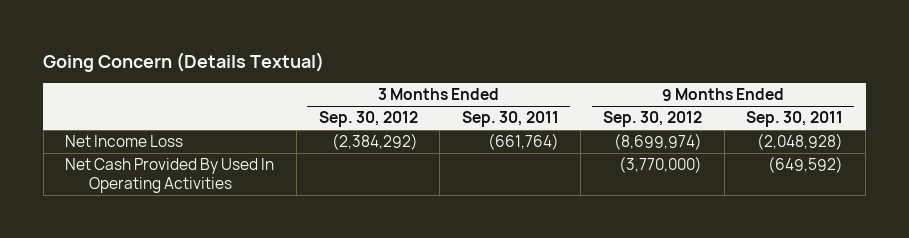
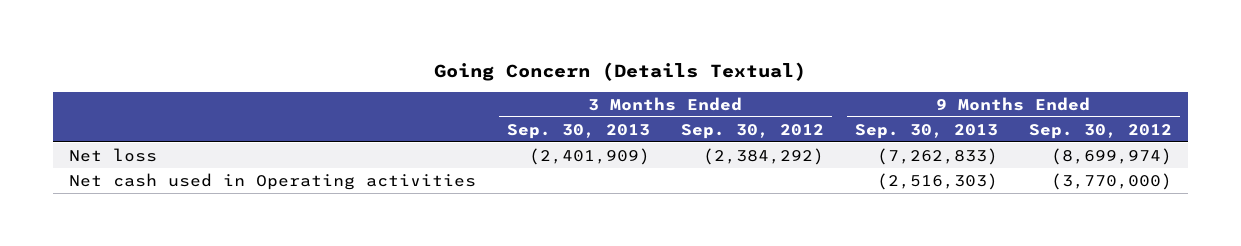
- | 3 Months Ended Sep. 30, 2012 | 3 Months Ended Sep. 30, 2011 | 9 Months Ended Sep. 30, 2012 | 9 Months Ended Sep. 30, 2011
+ | 3 Months Ended Sep. 30, 2013 | 3 Months Ended Sep. 30, 2012 | 9 Months Ended Sep. 30, 2013 | 9 Months Ended Sep. 30, 2012
- Net Income Loss | (2,384,292) | (661,764) | (8,699,974) | (2,048,928)
- Net Cash Provided By Used In Operating Activities | | | (3,770,000) | (649,592)
+ Net loss | (2,401,909) | (2,384,292) | (7,262,833) | (8,699,974)
+ Net cash used in Operating activities | | | (2,516,303) | (3,770,000)

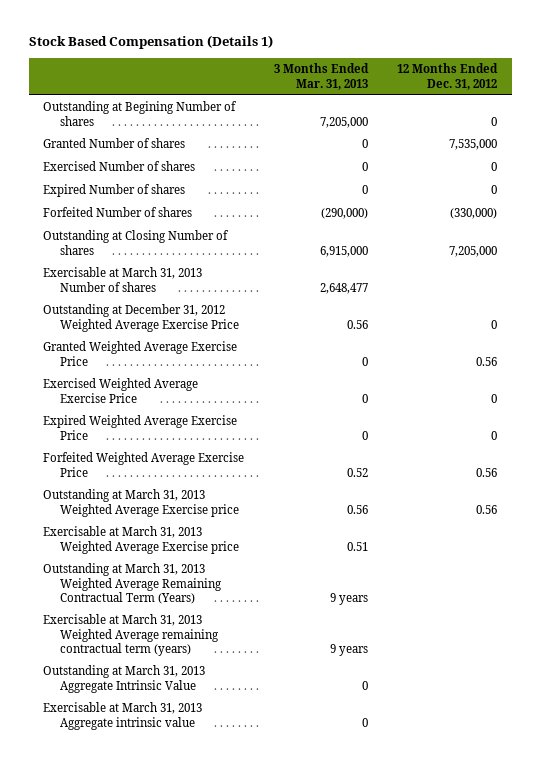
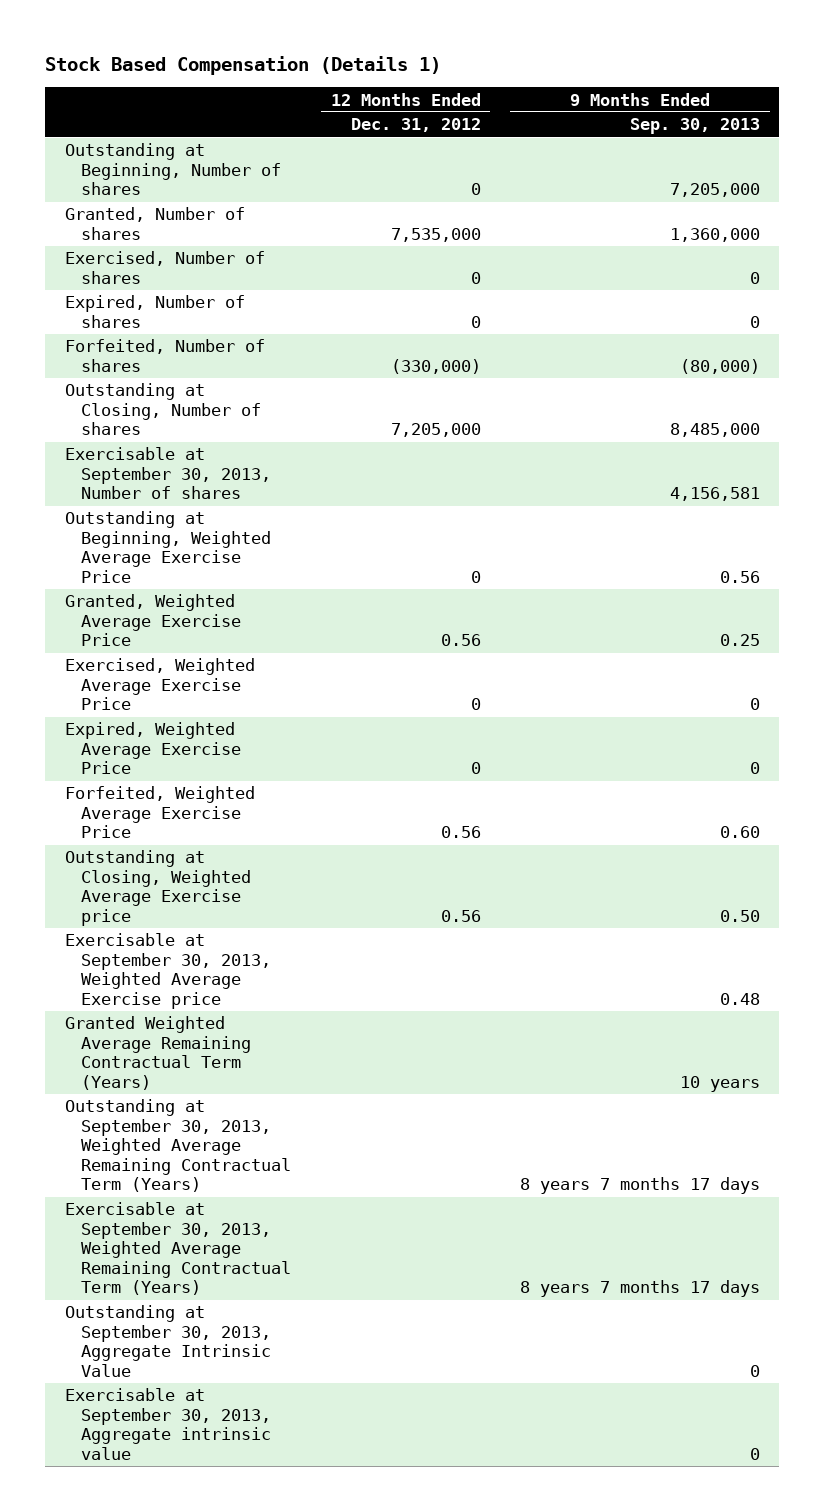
- | 3 Months Ended Mar. 31, 2013 | 12 Months Ended Dec. 31, 2012
+ | 12 Months Ended Dec. 31, 2012 | 9 Months Ended Sep. 30, 2013
- Outstanding at Begining Number of shares | 7,205,000 | 0
- Granted Number of shares | 0 | 7,535,000
- Exercised Number of shares | 0 | 0
- Expired Number of shares | 0 | 0
- Forfeited Number of shares | (290,000) | (330,000)
- Outstanding at Closing Number of shares | 6,915,000 | 7,205,000
- Exercisable at March 31, 2013 Number of shares | 2,648,477 |
- Outstanding at December 31, 2012 Weighted Average Exercise Price | 0.56 | 0
- Granted Weighted Average Exercise Price | 0 | 0.56
- Exercised Weighted Average Exercise Price | 0 | 0
- Expired Weighted Average Exercise Price | 0 | 0
- Forfeited Weighted Average Exercise Price | 0.52 | 0.56
- Outstanding at March 31, 2013 Weighted Average Exercise price | 0.56 | 0.56
- Exercisable at March 31, 2013 Weighted Average Exercise price | 0.51 |
- Outstanding at March 31, 2013 Weighted Average Remaining Contractual Term (Years) | 9 years |
- Exercisable at March 31, 2013 Weighted Average remaining contractual term (years) | 9 years |
- Outstanding at March 31, 2013 Aggregate Intrinsic Value | 0 |
- Exercisable at March 31, 2013 Aggregate intrinsic value | 0 |
+ Outstanding at Beginning, Number of shares | 0 | 7,205,000
+ Granted, Number of shares | 7,535,000 | 1,360,000
+ Exercised, Number of shares | 0 | 0
+ Expired, Number of shares | 0 | 0
+ Forfeited, Number of shares | (330,000) | (80,000)
+ Outstanding at Closing, Number of shares | 7,205,000 | 8,485,000
+ Exercisable at September 30, 2013, Number of shares | | 4,156,581
+ Outstanding at Beginning, Weighted Average Exercise Price | 0 | 0.56
+ Granted, Weighted Average Exercise Price | 0.56 | 0.25
+ Exercised, Weighted Average Exercise Price | 0 | 0
+ Expired, Weighted Average Exercise Price | 0 | 0
+ Forfeited, Weighted Average Exercise Price | 0.56 | 0.60
+ Outstanding at Closing, Weighted Average Exercise price | 0.56 | 0.50
+ Exercisable at September 30, 2013, Weighted Average Exercise price | | 0.48
+ Granted Weighted Average Remaining Contractual Term (Years) | | 10 years
+ Outstanding at September 30, 2013, Weighted Average Remaining Contractual Term (Years) | | 8 years 7 months 17 days
+ Exercisable at September 30, 2013, Weighted Average Remaining Contractual Term (Years) | | 8 years 7 months 17 days
+ Outstanding at September 30, 2013, Aggregate Intrinsic Value | | 0
+ Exercisable at September 30, 2013, Aggregate intrinsic value | | 0

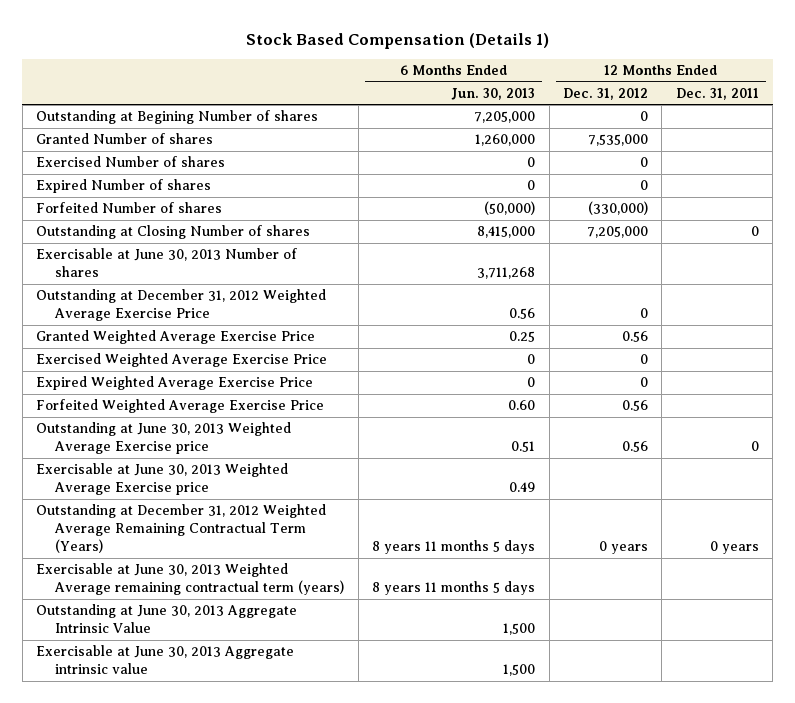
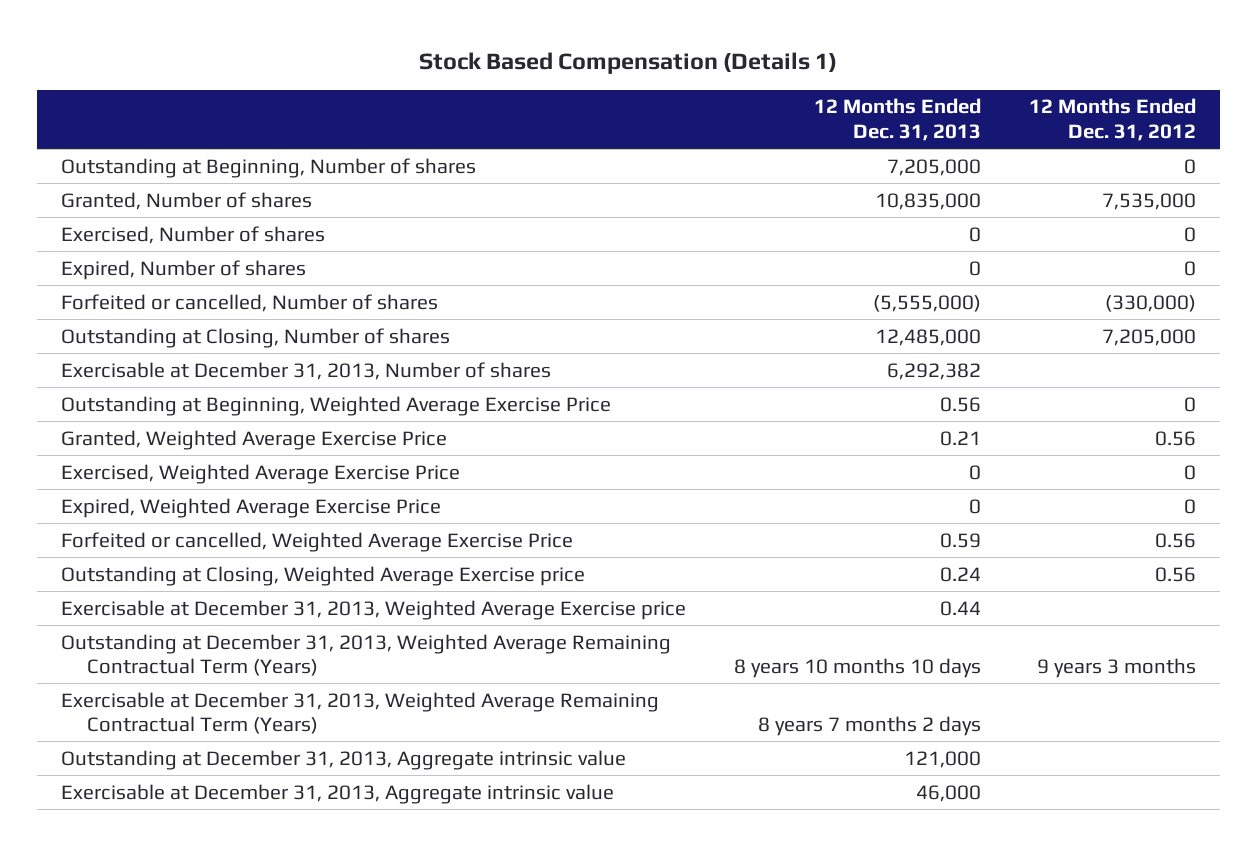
- | 6 Months Ended Jun. 30, 2013 | 12 Months Ended Dec. 31, 2012 | 12 Months Ended Dec. 31, 2011
+ | 12 Months Ended Dec. 31, 2013 | 12 Months Ended Dec. 31, 2012
- Outstanding at Begining Number of shares | 7,205,000 | 0 |
- Granted Number of shares | 1,260,000 | 7,535,000 |
- Exercised Number of shares | 0 | 0 |
- Expired Number of shares | 0 | 0 |
- Forfeited Number of shares | (50,000) | (330,000) |
- Outstanding at Closing Number of shares | 8,415,000 | 7,205,000 | 0
- Exercisable at June 30, 2013 Number of shares | 3,711,268 | |
- Outstanding at December 31, 2012 Weighted Average Exercise Price | 0.56 | 0 |
- Granted Weighted Average Exercise Price | 0.25 | 0.56 |
- Exercised Weighted Average Exercise Price | 0 | 0 |
- Expired Weighted Average Exercise Price | 0 | 0 |
- Forfeited Weighted Average Exercise Price | 0.60 | 0.56 |
- Outstanding at June 30, 2013 Weighted Average Exercise price | 0.51 | 0.56 | 0
- Exercisable at June 30, 2013 Weighted Average Exercise price | 0.49 | |
- Outstanding at December 31, 2012 Weighted Average Remaining Contractual Term (Years) | 8 years 11 months 5 days | 0 years | 0 years
- Exercisable at June 30, 2013 Weighted Average remaining contractual term (years) | 8 years 11 months 5 days | |
- Outstanding at June 30, 2013 Aggregate Intrinsic Value | 1,500 | |
- Exercisable at June 30, 2013 Aggregate intrinsic value | 1,500 | |
+ Outstanding at Beginning, Number of shares | 7,205,000 | 0
+ Granted, Number of shares | 10,835,000 | 7,535,000
+ Exercised, Number of shares | 0 | 0
+ Expired, Number of shares | 0 | 0
+ Forfeited or cancelled, Number of shares | (5,555,000) | (330,000)
+ Outstanding at Closing, Number of shares | 12,485,000 | 7,205,000
+ Exercisable at December 31, 2013, Number of shares | 6,292,382 |
+ Outstanding at Beginning, Weighted Average Exercise Price | 0.56 | 0
+ Granted, Weighted Average Exercise Price | 0.21 | 0.56
+ Exercised, Weighted Average Exercise Price | 0 | 0
+ Expired, Weighted Average Exercise Price | 0 | 0
+ Forfeited or cancelled, Weighted Average Exercise Price | 0.59 | 0.56
+ Outstanding at Closing, Weighted Average Exercise price | 0.24 | 0.56
+ Exercisable at December 31, 2013, Weighted Average Exercise price | 0.44 |
+ Outstanding at December 31, 2013, Weighted Average Remaining Contractual Term (Years) | 8 years 10 months 10 days | 9 years 3 months
+ Exercisable at December 31, 2013, Weighted Average Remaining Contractual Term (Years) | 8 years 7 months 2 days |
+ Outstanding at December 31, 2013, Aggregate intrinsic value | 121,000 |
+ Exercisable at December 31, 2013, Aggregate intrinsic value | 46,000 |

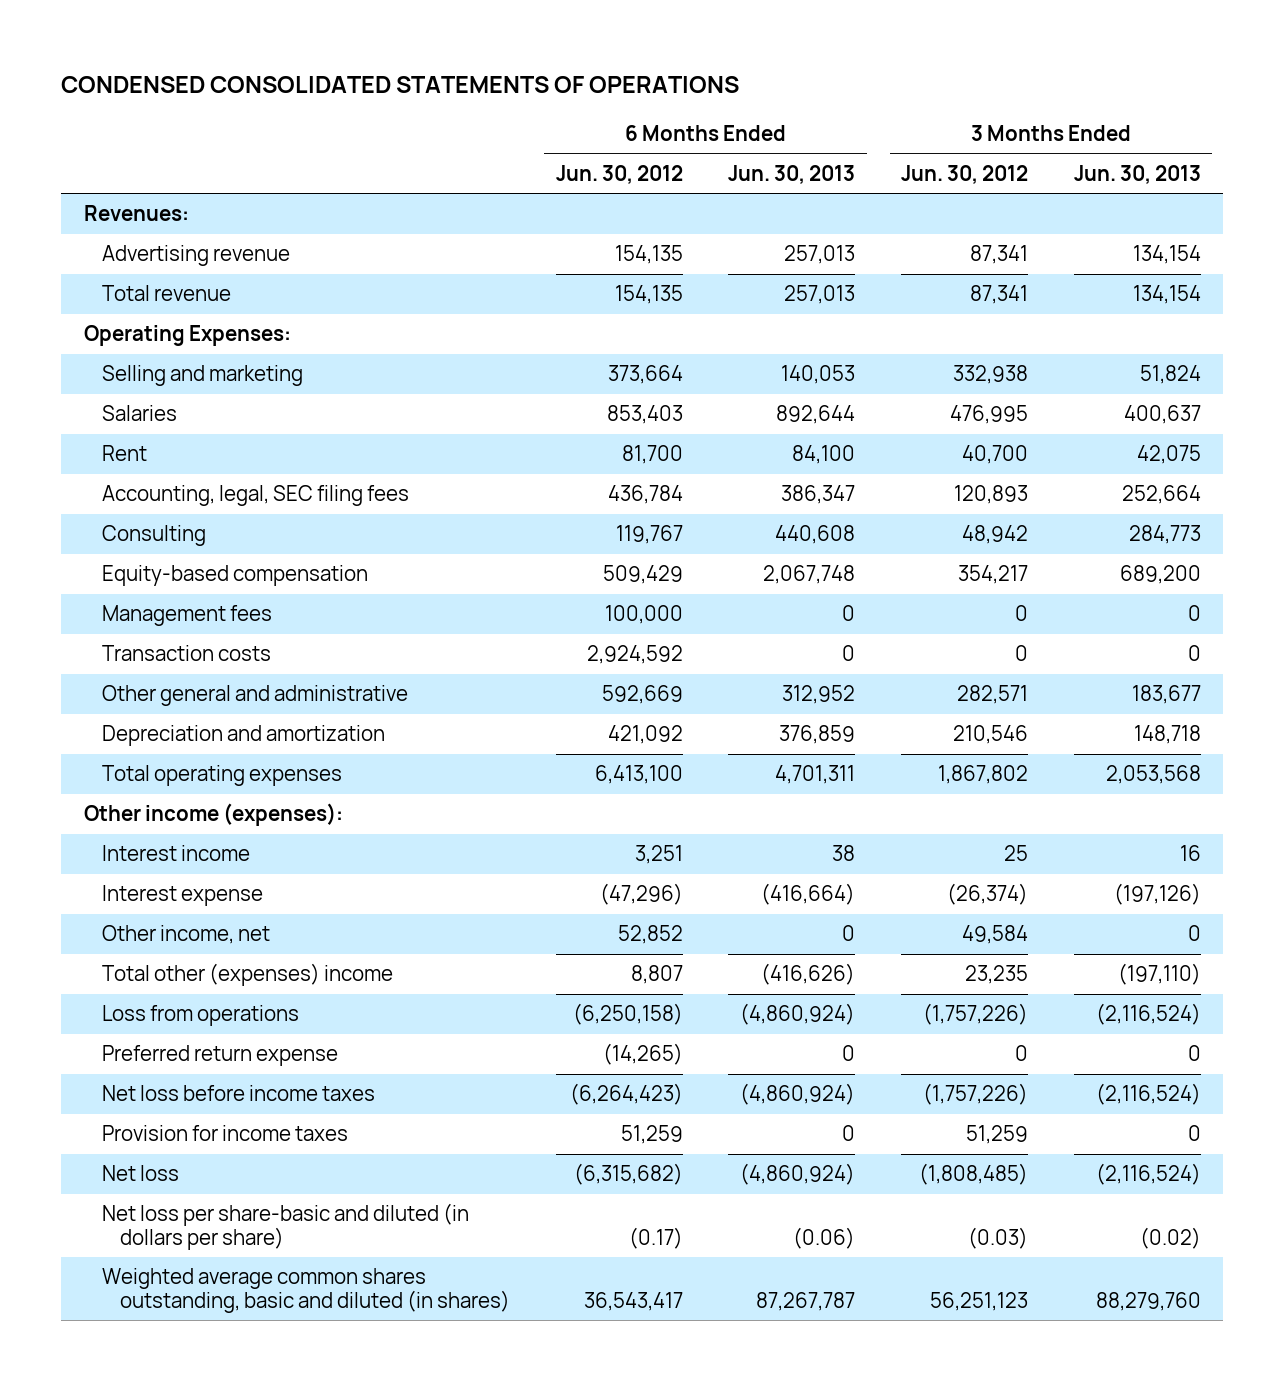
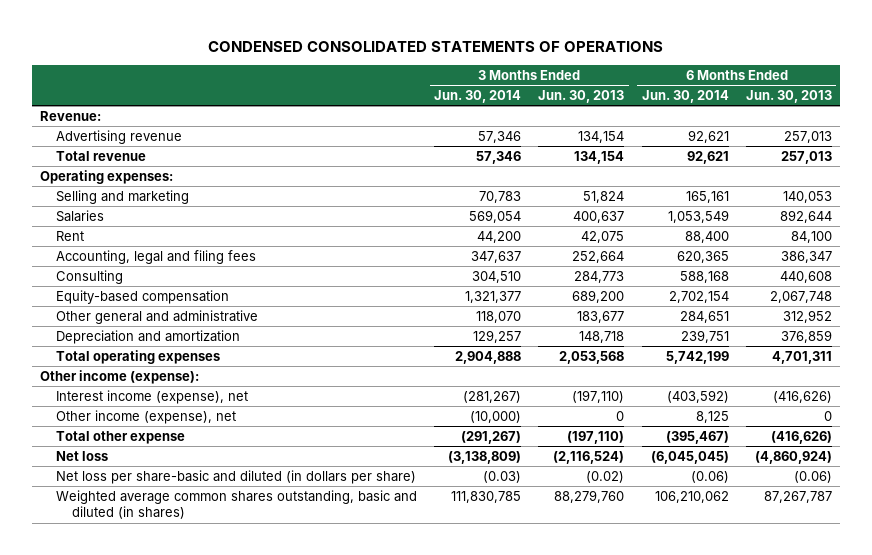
- | 6 Months Ended Jun. 30, 2012 | 6 Months Ended Jun. 30, 2013 | 3 Months Ended Jun. 30, 2012 | 3 Months Ended Jun. 30, 2013
+ | 3 Months Ended Jun. 30, 2014 | 3 Months Ended Jun. 30, 2013 | 6 Months Ended Jun. 30, 2014 | 6 Months Ended Jun. 30, 2013
- Revenues:
+ Revenue:
- Operating Expenses:
+ Operating expenses:
- Accounting, legal, SEC filing fees | 436,784 | 386,347 | 120,893 | 252,664
+ Accounting, legal and filing fees | 347,637 | 252,664 | 620,365 | 386,347
- Management fees | 100,000 | 0 | 0 | 0
- Transaction costs | 2,924,592 | 0 | 0 | 0
- Other income (expenses):
- Interest income | 3,251 | 38 | 25 | 16
- Interest expense | (47,296) | (416,664) | (26,374) | (197,126)
- Other income, net | 52,852 | 0 | 49,584 | 0
- Total other (expenses) income | 8,807 | (416,626) | 23,235 | (197,110)
- Loss from operations | (6,250,158) | (4,860,924) | (1,757,226) | (2,116,524)
- Preferred return expense | (14,265) | 0 | 0 | 0
- Net loss before income taxes | (6,264,423) | (4,860,924) | (1,757,226) | (2,116,524)
- Provision for income taxes | 51,259 | 0 | 51,259 | 0
+ Other income (expense):
+ Interest income (expense), net | (281,267) | (197,110) | (403,592) | (416,626)
+ Other income (expense), net | (10,000) | 0 | 8,125 | 0
+ Total other expense | (291,267) | (197,110) | (395,467) | (416,626)

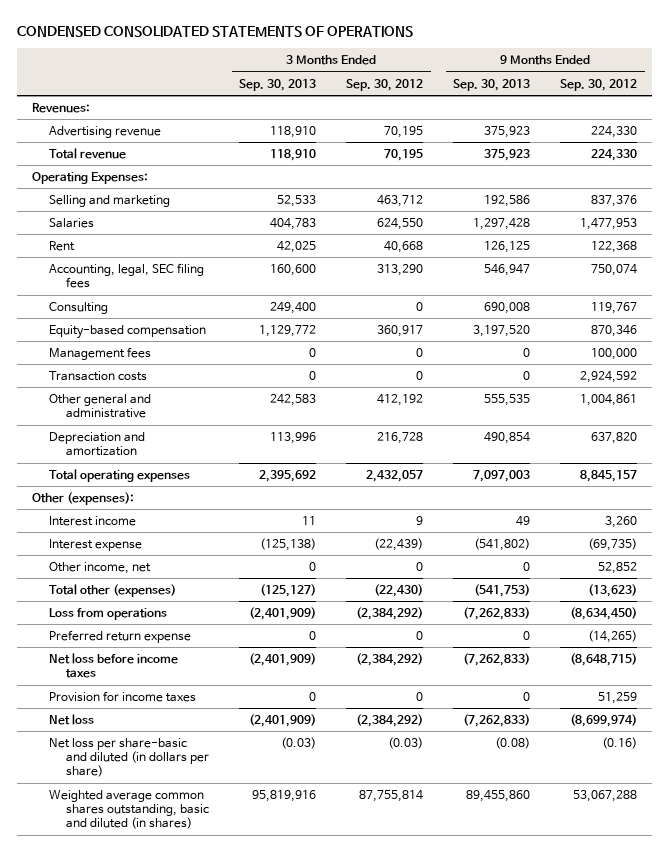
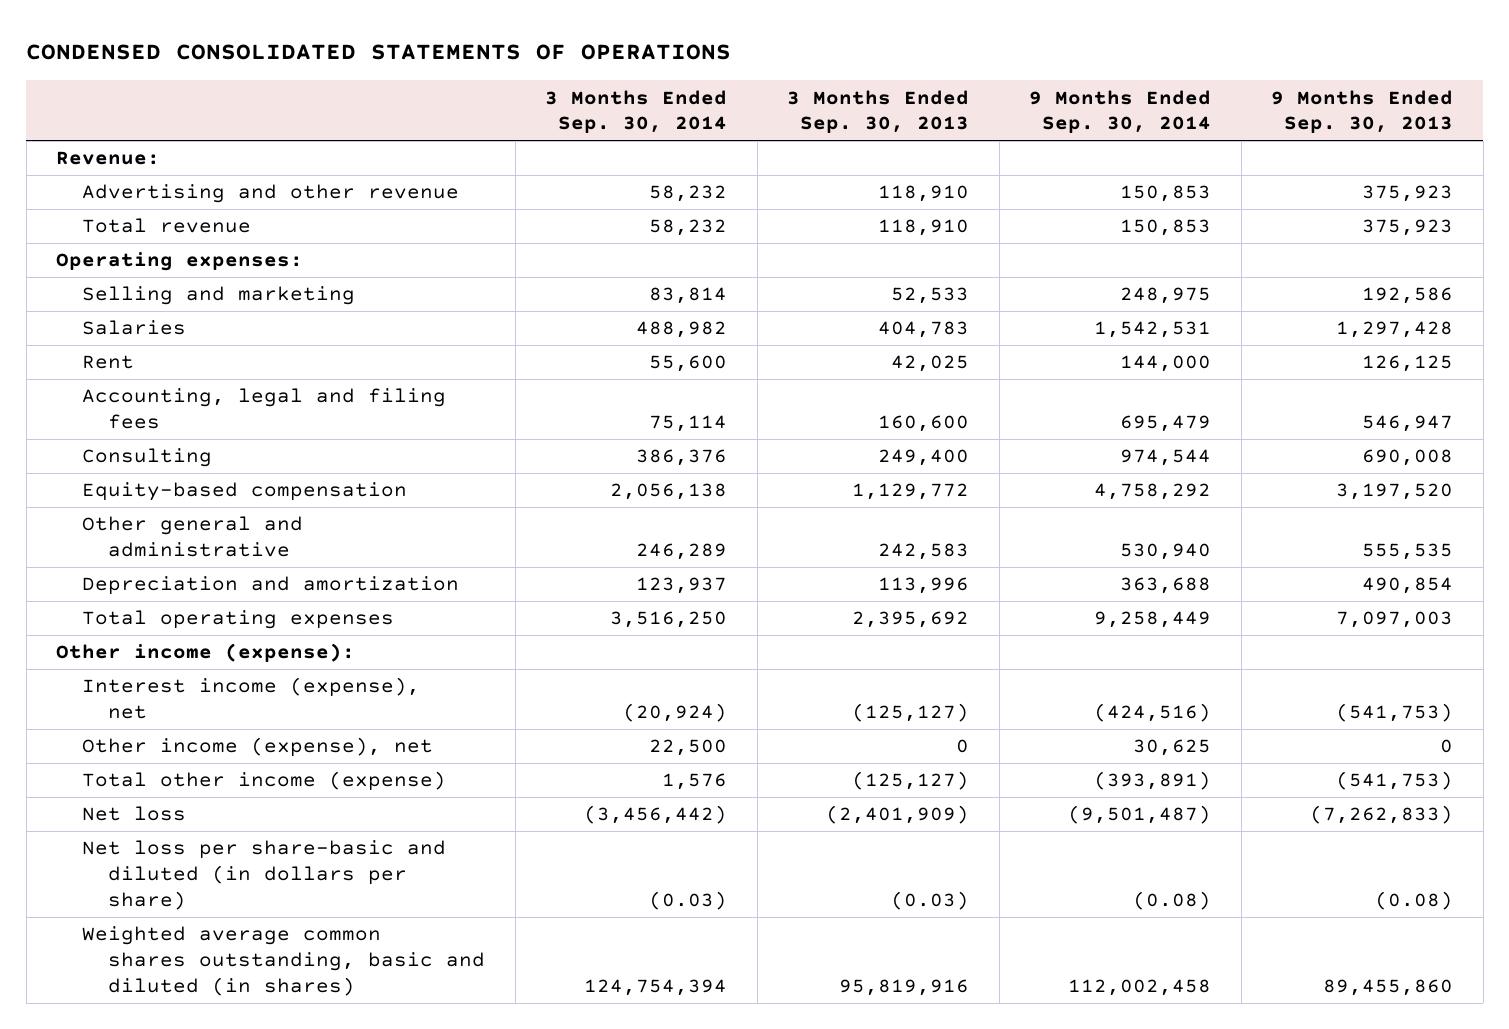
- | 3 Months Ended Sep. 30, 2013 | 3 Months Ended Sep. 30, 2012 | 9 Months Ended Sep. 30, 2013 | 9 Months Ended Sep. 30, 2012
+ | 3 Months Ended Sep. 30, 2014 | 3 Months Ended Sep. 30, 2013 | 9 Months Ended Sep. 30, 2014 | 9 Months Ended Sep. 30, 2013
- Revenues:
- Advertising revenue | 118,910 | 70,195 | 375,923 | 224,330
+ Revenue:
+ Advertising and other revenue | 58,232 | 118,910 | 150,853 | 375,923
- Operating Expenses:
+ Operating expenses:
- Accounting, legal, SEC filing fees | 160,600 | 313,290 | 546,947 | 750,074
+ Accounting, legal and filing fees | 75,114 | 160,600 | 695,479 | 546,947
- Management fees | 0 | 0 | 0 | 100,000
- Transaction costs | 0 | 0 | 0 | 2,924,592
- Other (expenses):
- Interest income | 11 | 9 | 49 | 3,260
- Interest expense | (125,138) | (22,439) | (541,802) | (69,735)
- Other income, net | 0 | 0 | 0 | 52,852
- Total other (expenses) | (125,127) | (22,430) | (541,753) | (13,623)
- Loss from operations | (2,401,909) | (2,384,292) | (7,262,833) | (8,634,450)
- Preferred return expense | 0 | 0 | 0 | (14,265)
- Net loss before income taxes | (2,401,909) | (2,384,292) | (7,262,833) | (8,648,715)
- Provision for income taxes | 0 | 0 | 0 | 51,259
+ Other income (expense):
+ Interest income (expense), net | (20,924) | (125,127) | (424,516) | (541,753)
+ Other income (expense), net | 22,500 | 0 | 30,625 | 0
+ Total other income (expense) | 1,576 | (125,127) | (393,891) | (541,753)

